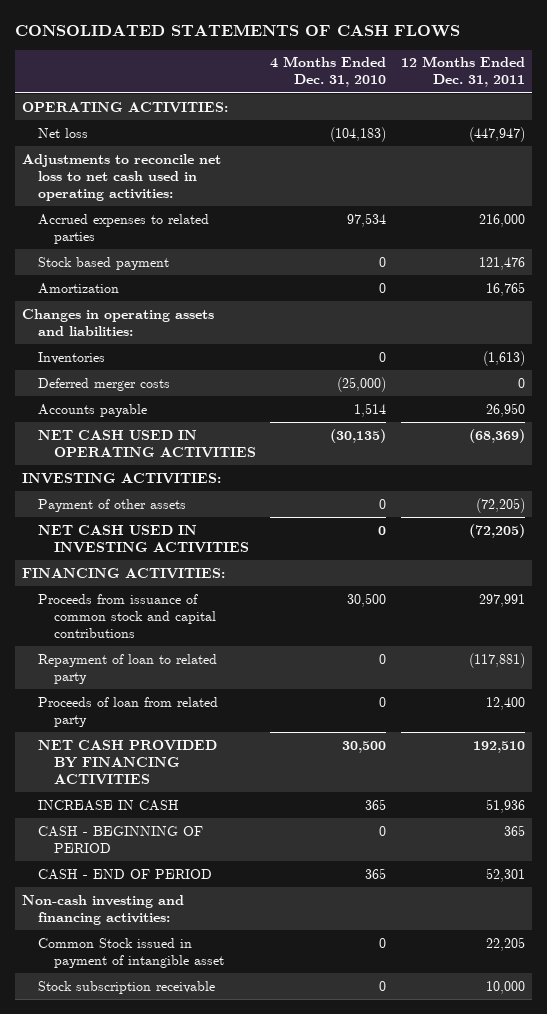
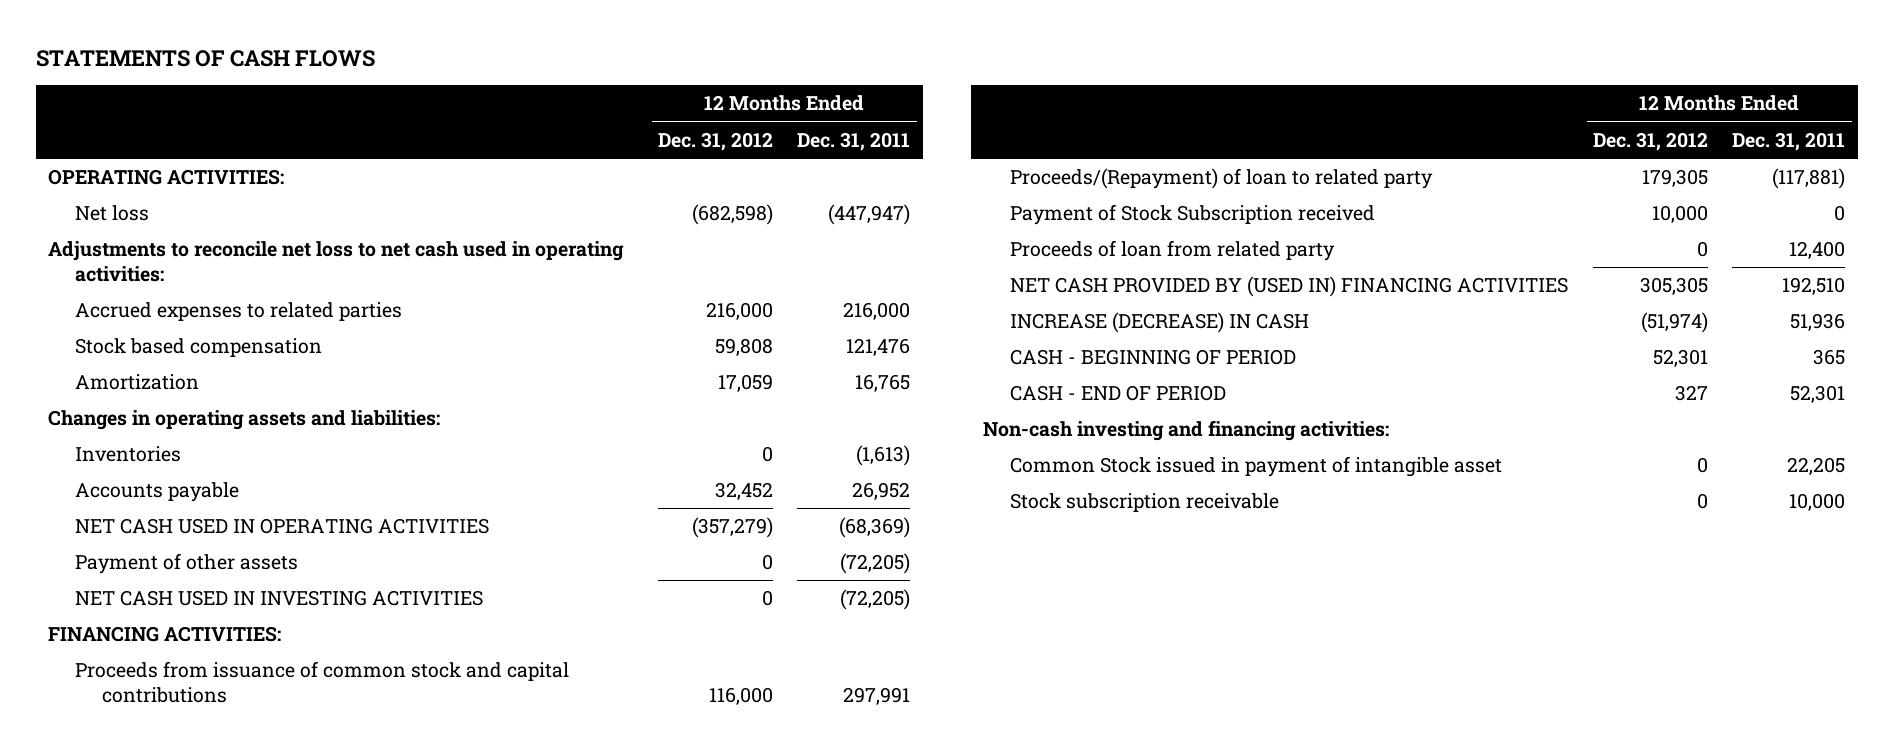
- CONSOLIDATED STATEMENTS OF CASH FLOWS
+ STATEMENTS OF CASH FLOWS
- | 4 Months Ended Dec. 31, 2010 | 12 Months Ended Dec. 31, 2011
+ | 12 Months Ended Dec. 31, 2012 | 12 Months Ended Dec. 31, 2011
- Stock based payment | 0 | 121,476
+ Stock based compensation | 59,808 | 121,476
- Deferred merger costs | (25,000) | 0
- Accounts payable | 1,514 | 26,950
+ Accounts payable | 32,452 | 26,952
- INVESTING ACTIVITIES:
- Repayment of loan to related party | 0 | (117,881)
+ Proceeds/(Repayment) of loan to related party | 179,305 | (117,881)
+ Payment of Stock Subscription received | 10,000 | 0
- NET CASH PROVIDED BY FINANCING ACTIVITIES | 30,500 | 192,510
- INCREASE IN CASH | 365 | 51,936
+ NET CASH PROVIDED BY (USED IN) FINANCING ACTIVITIES | 305,305 | 192,510
+ INCREASE (DECREASE) IN CASH | (51,974) | 51,936

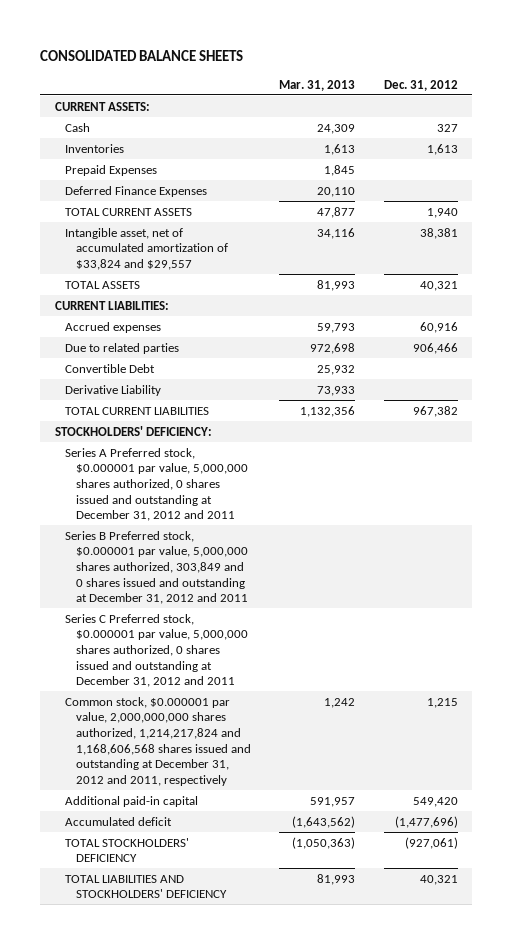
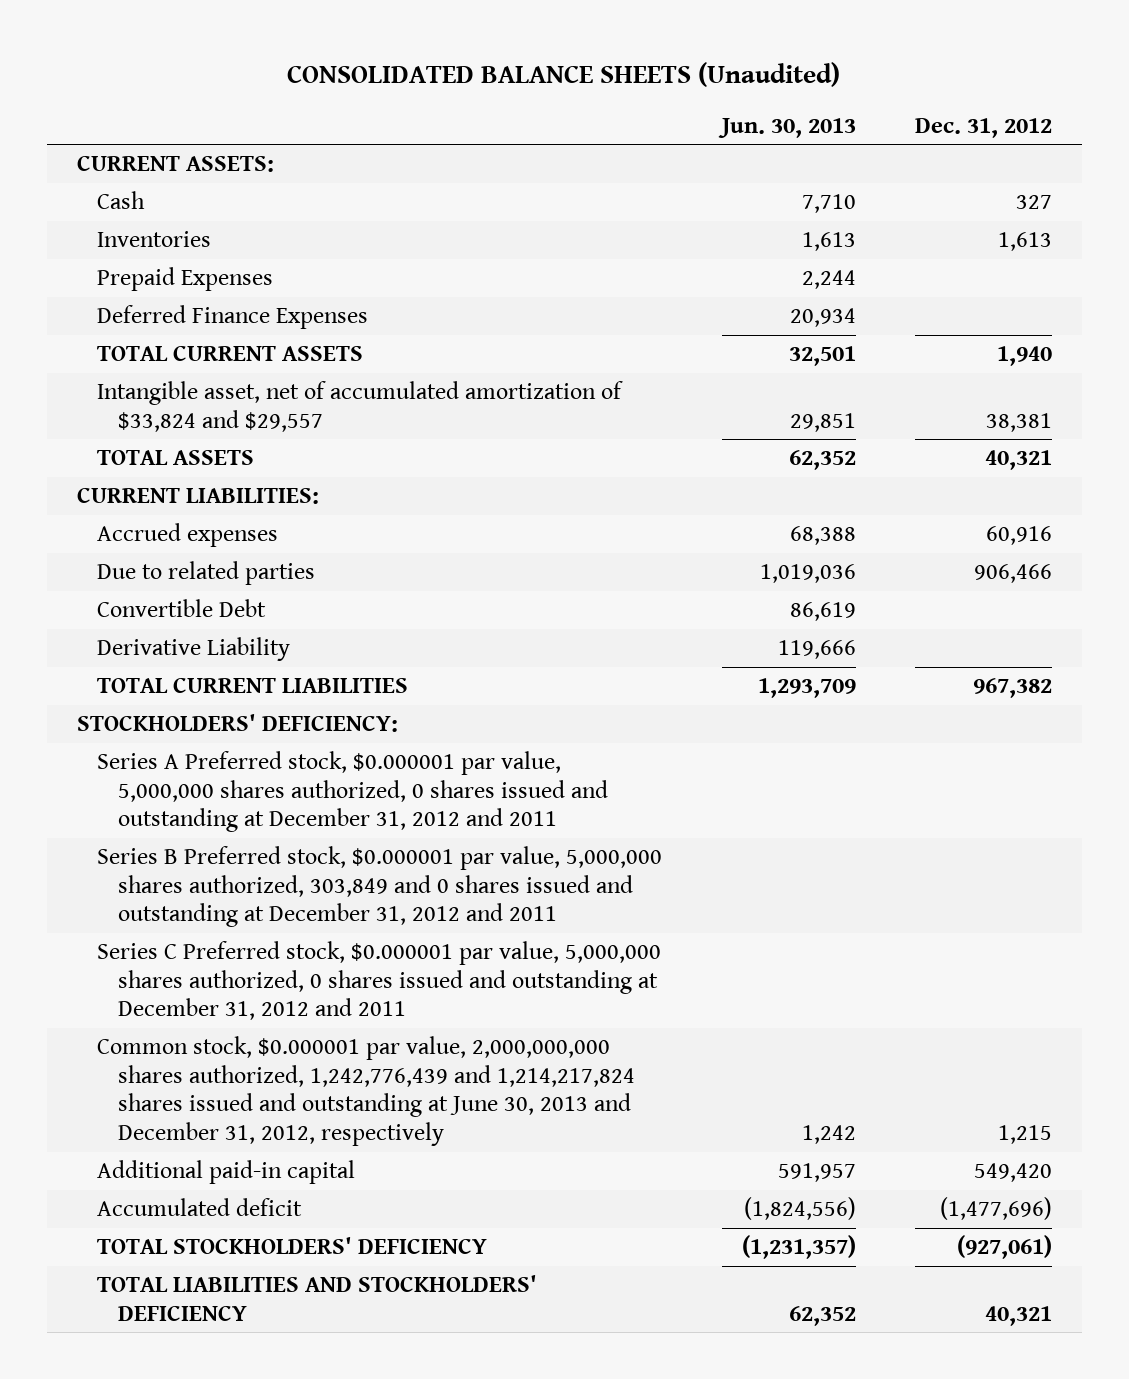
- CONSOLIDATED BALANCE SHEETS
+ CONSOLIDATED BALANCE SHEETS (Unaudited)
- | Mar. 31, 2013 | Dec. 31, 2012
+ | Jun. 30, 2013 | Dec. 31, 2012
- Common stock, $0.000001 par value, 2,000,000,000 shares authorized, 1,214,217,824 and 1,168,606,568 shares issued and outstanding at December 31, 2012 and 2011, respectively | 1,242 | 1,215
+ Common stock, $0.000001 par value, 2,000,000,000 shares authorized, 1,242,776,439 and 1,214,217,824 shares issued and outstanding at June 30, 2013 and December 31, 2012, respectively | 1,242 | 1,215

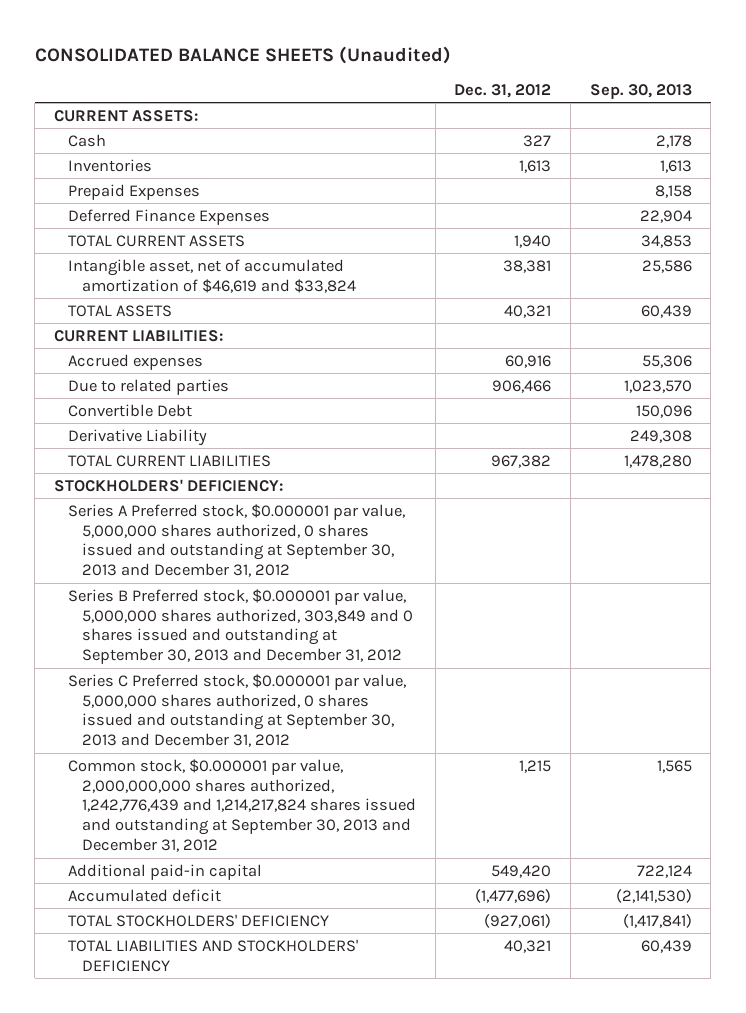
- | Jun. 30, 2013 | Dec. 31, 2012
+ | Dec. 31, 2012 | Sep. 30, 2013
- Intangible asset, net of accumulated amortization of $33,824 and $29,557 | 29,851 | 38,381
+ Intangible asset, net of accumulated amortization of $46,619 and $33,824 | 38,381 | 25,586
- Series A Preferred stock, $0.000001 par value, 5,000,000 shares authorized, 0 shares issued and outstanding at December 31, 2012 and 2011
- Series B Preferred stock, $0.000001 par value, 5,000,000 shares authorized, 303,849 and 0 shares issued and outstanding at December 31, 2012 and 2011
- Series C Preferred stock, $0.000001 par value, 5,000,000 shares authorized, 0 shares issued and outstanding at December 31, 2012 and 2011
- Common stock, $0.000001 par value, 2,000,000,000 shares authorized, 1,242,776,439 and 1,214,217,824 shares issued and outstanding at June 30, 2013 and December 31, 2012, respectively | 1,242 | 1,215
+ Series A Preferred stock, $0.000001 par value, 5,000,000 shares authorized, 0 shares issued and outstanding at September 30, 2013 and December 31, 2012
+ Series B Preferred stock, $0.000001 par value, 5,000,000 shares authorized, 303,849 and 0 shares issued and outstanding at September 30, 2013 and December 31, 2012
+ Series C Preferred stock, $0.000001 par value, 5,000,000 shares authorized, 0 shares issued and outstanding at September 30, 2013 and December 31, 2012
+ Common stock, $0.000001 par value, 2,000,000,000 shares authorized, 1,242,776,439 and 1,214,217,824 shares issued and outstanding at September 30, 2013 and December 31, 2012 | 1,215 | 1,565

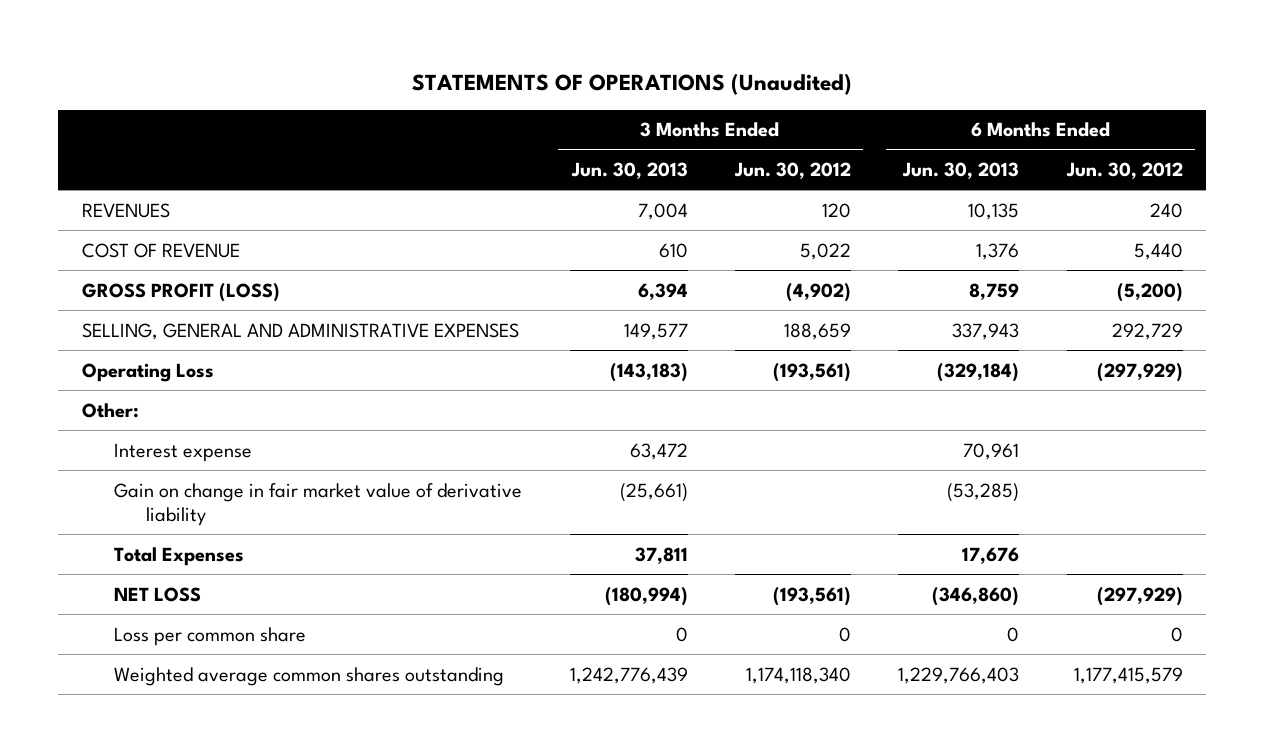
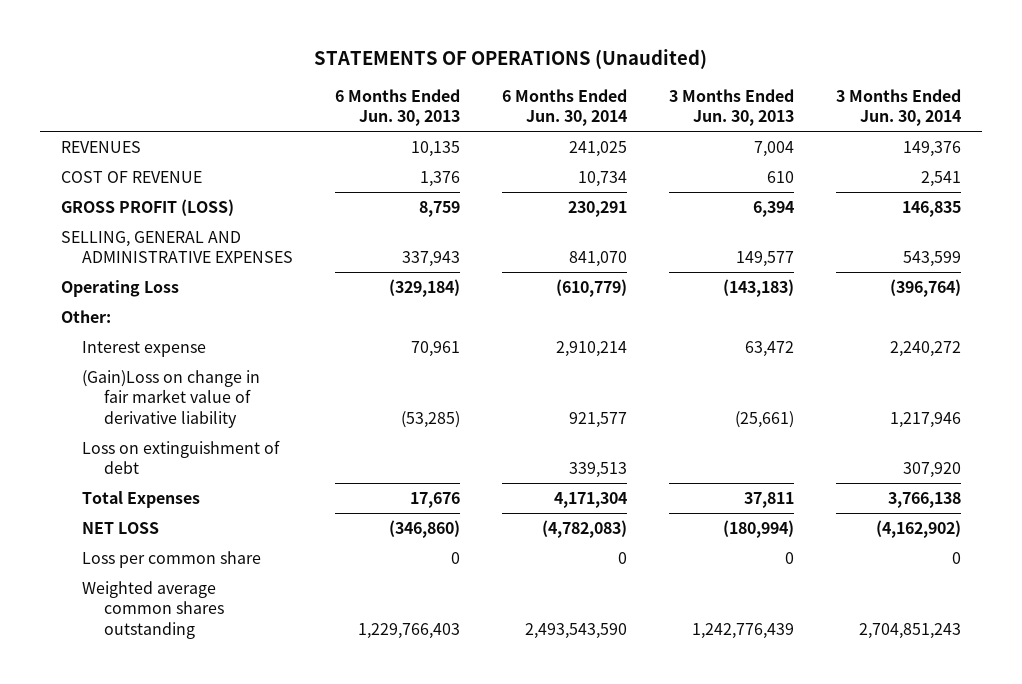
- | 3 Months Ended Jun. 30, 2013 | 3 Months Ended Jun. 30, 2012 | 6 Months Ended Jun. 30, 2013 | 6 Months Ended Jun. 30, 2012
+ | 6 Months Ended Jun. 30, 2013 | 6 Months Ended Jun. 30, 2014 | 3 Months Ended Jun. 30, 2013 | 3 Months Ended Jun. 30, 2014
- Gain on change in fair market value of derivative liability | (25,661) | | (53,285) |
+ (Gain)Loss on change in fair market value of derivative liability | (53,285) | 921,577 | (25,661) | 1,217,946
+ Loss on extinguishment of debt | | 339,513 | | 307,920

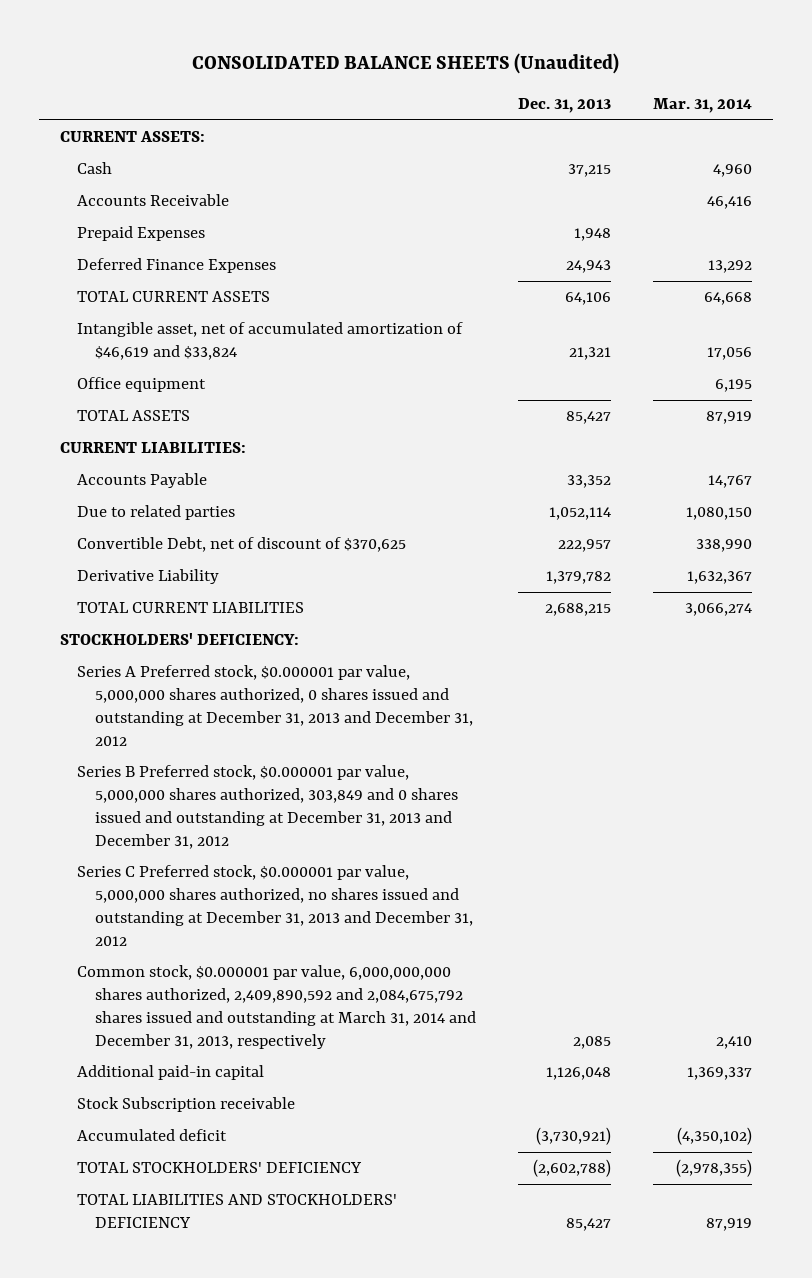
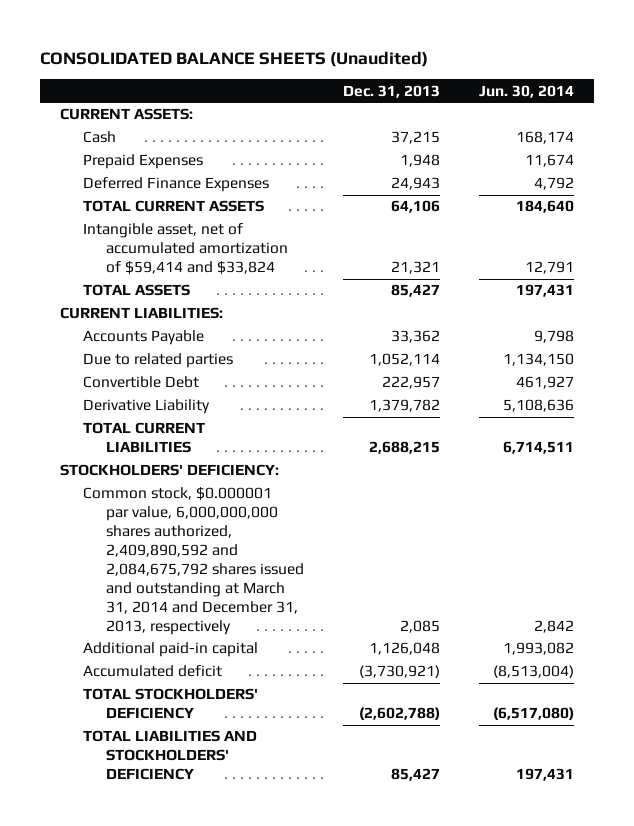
- | Dec. 31, 2013 | Mar. 31, 2014
+ | Dec. 31, 2013 | Jun. 30, 2014
- Accounts Receivable | | 46,416
- Intangible asset, net of accumulated amortization of $46,619 and $33,824 | 21,321 | 17,056
- Office equipment | | 6,195
+ Intangible asset, net of accumulated amortization of $59,414 and $33,824 | 21,321 | 12,791
- Accounts Payable | 33,352 | 14,767
+ Accounts Payable | 33,362 | 9,798
- Convertible Debt, net of discount of $370,625 | 222,957 | 338,990
+ Convertible Debt | 222,957 | 461,927
- Series A Preferred stock, $0.000001 par value, 5,000,000 shares authorized, 0 shares issued and outstanding at December 31, 2013 and December 31, 2012
- Series B Preferred stock, $0.000001 par value, 5,000,000 shares authorized, 303,849 and 0 shares issued and outstanding at December 31, 2013 and December 31, 2012
- Series C Preferred stock, $0.000001 par value, 5,000,000 shares authorized, no shares issued and outstanding at December 31, 2013 and December 31, 2012
- Stock Subscription receivable

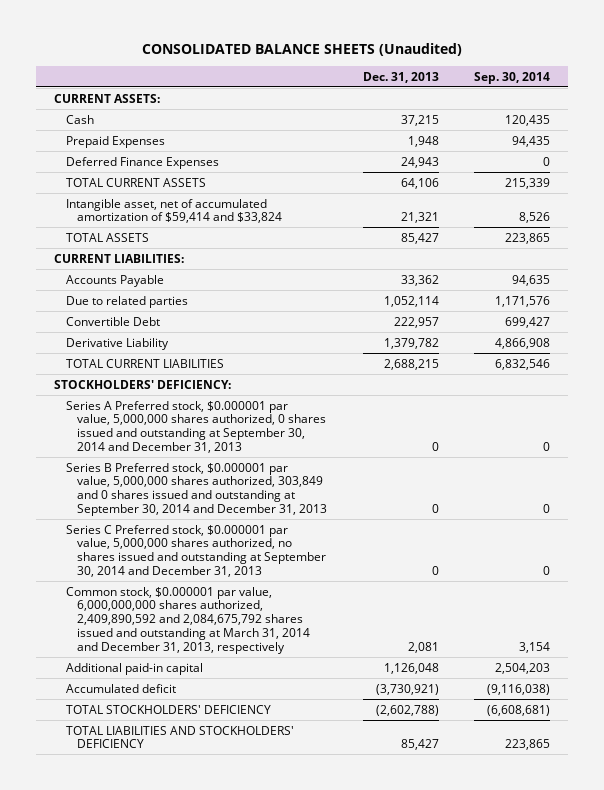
- | Dec. 31, 2013 | Jun. 30, 2014
+ | Dec. 31, 2013 | Sep. 30, 2014
- Common stock, $0.000001 par value, 6,000,000,000 shares authorized, 2,409,890,592 and 2,084,675,792 shares issued and outstanding at March 31, 2014 and December 31, 2013, respectively | 2,085 | 2,842
+ Series A Preferred stock, $0.000001 par value, 5,000,000 shares authorized, 0 shares issued and outstanding at September 30, 2014 and December 31, 2013 | 0 | 0
+ Series B Preferred stock, $0.000001 par value, 5,000,000 shares authorized, 303,849 and 0 shares issued and outstanding at September 30, 2014 and December 31, 2013 | 0 | 0
+ Series C Preferred stock, $0.000001 par value, 5,000,000 shares authorized, no shares issued and outstanding at September 30, 2014 and December 31, 2013 | 0 | 0
+ Common stock, $0.000001 par value, 6,000,000,000 shares authorized, 2,409,890,592 and 2,084,675,792 shares issued and outstanding at March 31, 2014 and December 31, 2013, respectively | 2,081 | 3,154

